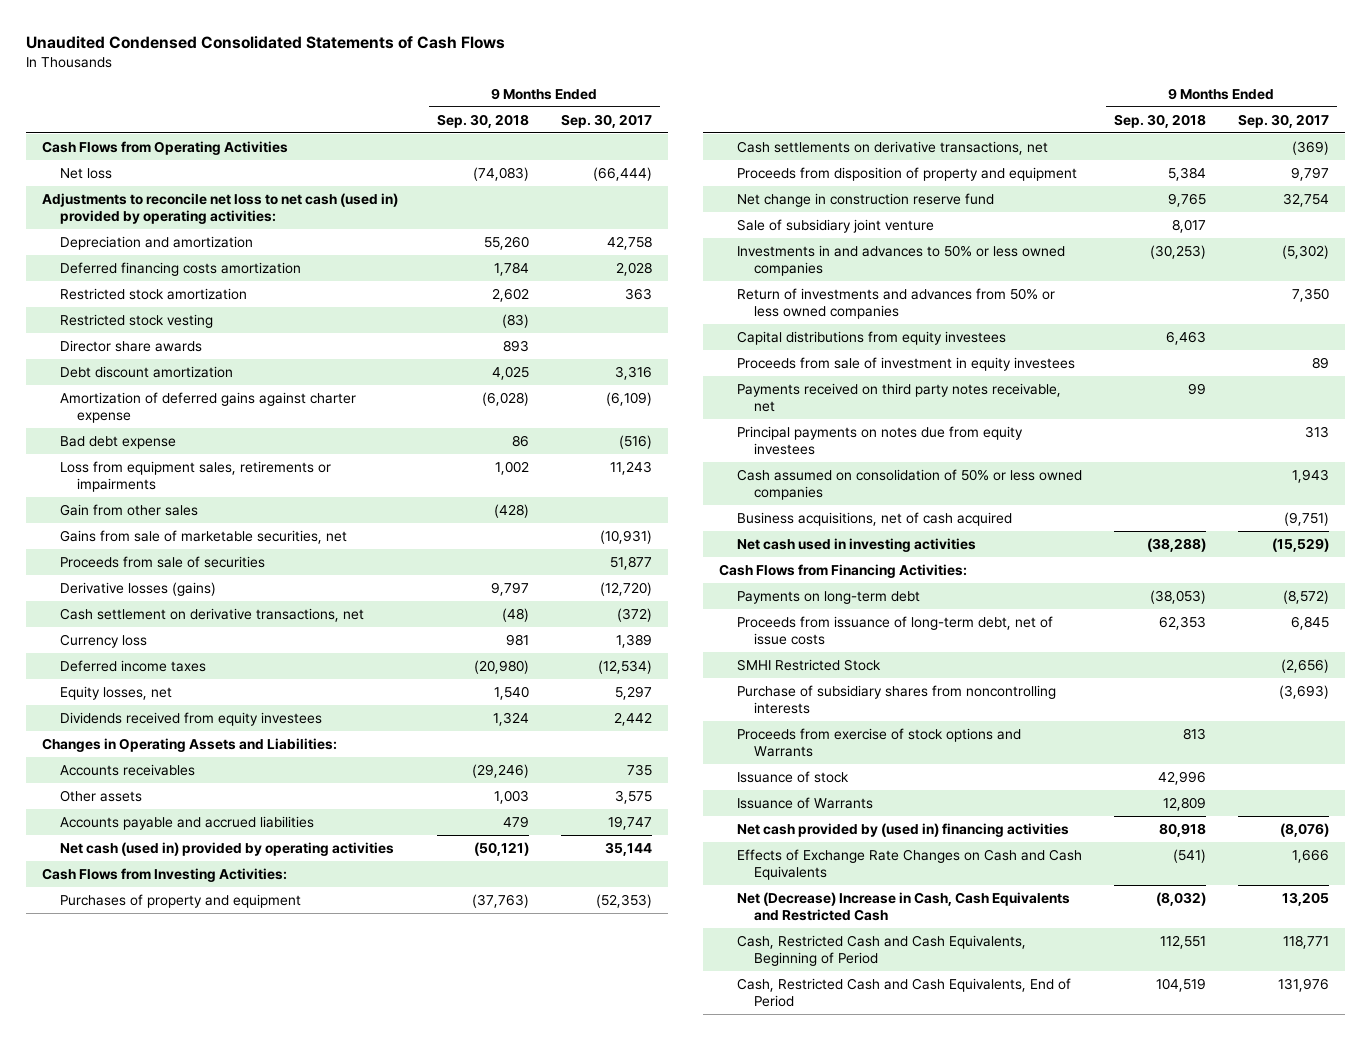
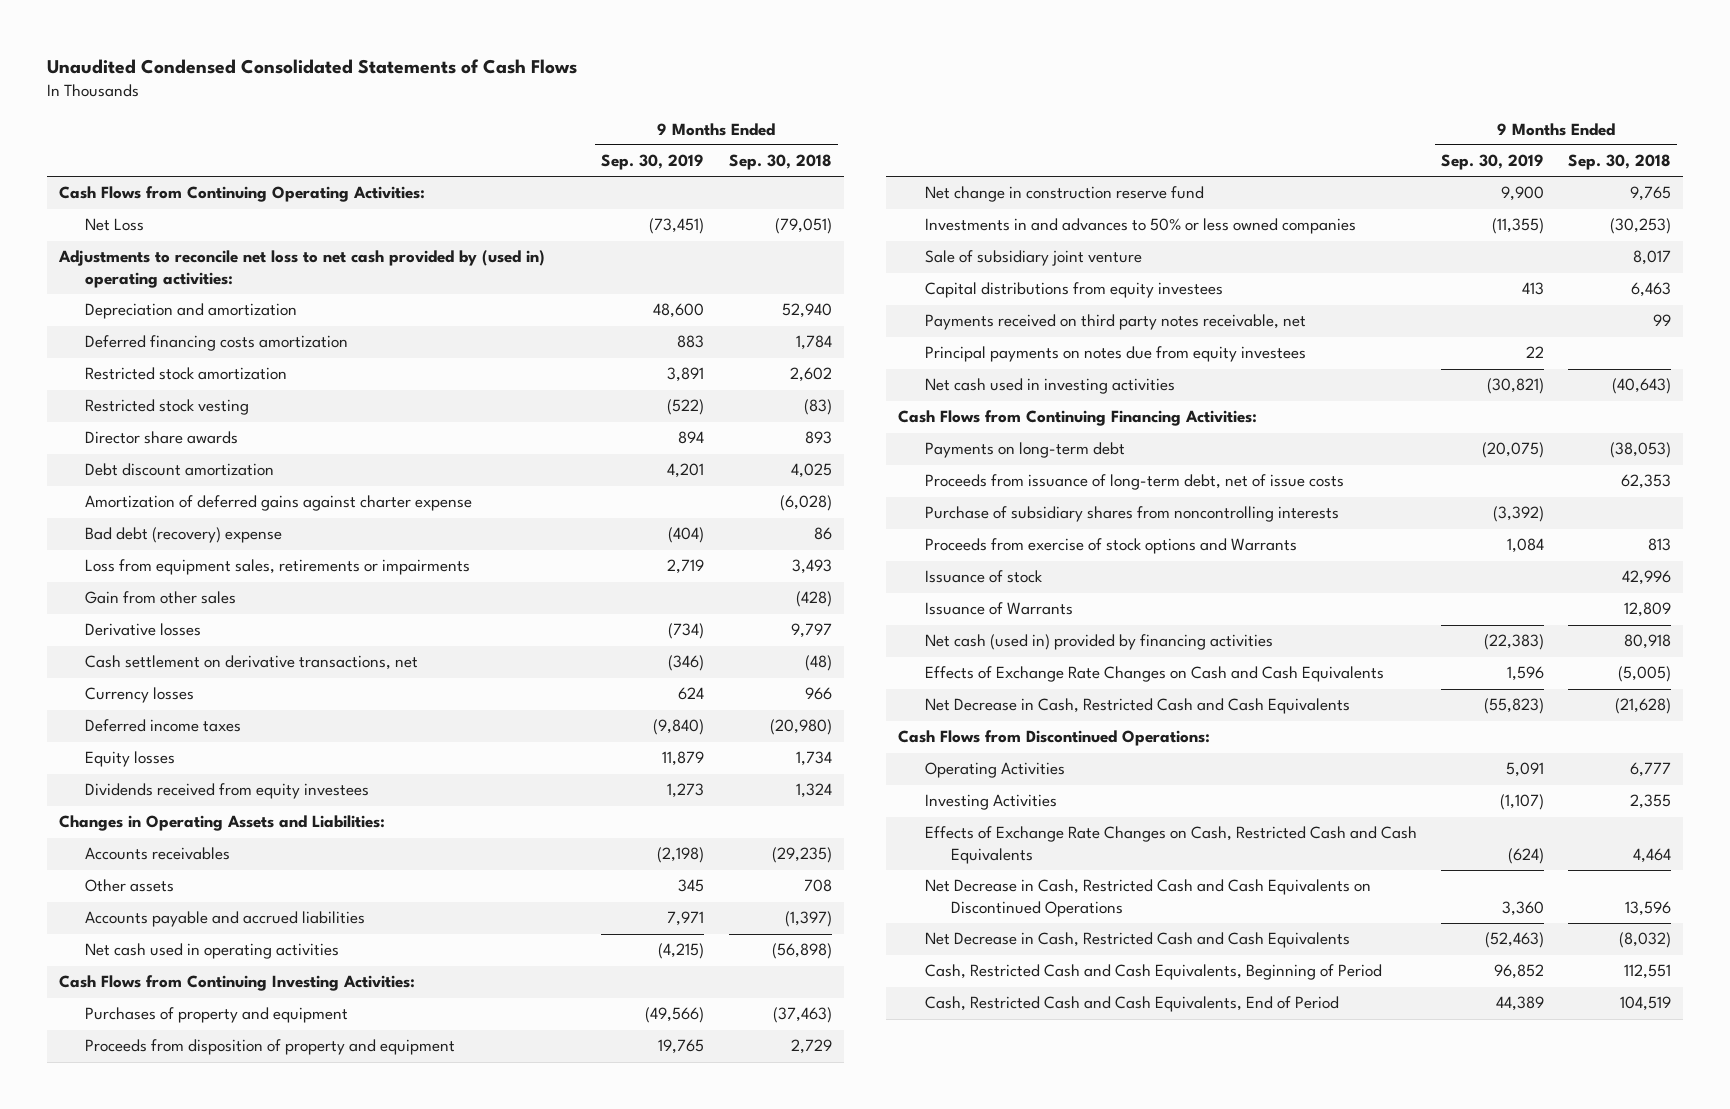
- | 9 Months Ended Sep. 30, 2018 | 9 Months Ended Sep. 30, 2017
+ | 9 Months Ended Sep. 30, 2019 | 9 Months Ended Sep. 30, 2018
- Cash Flows from Operating Activities
- Net loss | (74,083) | (66,444)
- Adjustments to reconcile net loss to net cash (used in) provided by operating activities:
- Depreciation and amortization | 55,260 | 42,758
+ Cash Flows from Continuing Operating Activities:
+ Net Loss | (73,451) | (79,051)
+ Adjustments to reconcile net loss to net cash provided by (used in) operating activities:
+ Depreciation and amortization | 48,600 | 52,940
- Bad debt expense | 86 | (516)
- Loss from equipment sales, retirements or impairments | 1,002 | 11,243
+ Bad debt (recovery) expense | (404) | 86
+ Loss from equipment sales, retirements or impairments | 2,719 | 3,493
- Gains from sale of marketable securities, net | | (10,931)
- Proceeds from sale of securities | | 51,877
- Derivative losses (gains) | 9,797 | (12,720)
+ Derivative losses | (734) | 9,797
- Currency loss | 981 | 1,389
+ Currency losses | 624 | 966
- Equity losses, net | 1,540 | 5,297
+ Equity losses | 11,879 | 1,734
- Accounts receivables | (29,246) | 735
- Other assets | 1,003 | 3,575
- Accounts payable and accrued liabilities | 479 | 19,747
- Net cash (used in) provided by operating activities | (50,121) | 35,144
- Cash Flows from Investing Activities:
- Purchases of property and equipment | (37,763) | (52,353)
- Cash settlements on derivative transactions, net | | (369)
- Proceeds from disposition of property and equipment | 5,384 | 9,797
+ Accounts receivables | (2,198) | (29,235)
+ Other assets | 345 | 708
+ Accounts payable and accrued liabilities | 7,971 | (1,397)
+ Net cash used in operating activities | (4,215) | (56,898)
+ Cash Flows from Continuing Investing Activities:
+ Purchases of property and equipment | (49,566) | (37,463)
+ Proceeds from disposition of property and equipment | 19,765 | 2,729
- Return of investments and advances from 50% or less owned companies | | 7,350
moved down: Sale of subsidiary joint venture | | 8,017
- Proceeds from sale of investment in equity investees | | 89
- Cash assumed on consolidation of 50% or less owned companies | | 1,943
- Business acquisitions, net of cash acquired | | (9,751)
- Net cash used in investing activities | (38,288) | (15,529)
- Cash Flows from Financing Activities:
+ Net cash used in investing activities | (30,821) | (40,643)
+ Cash Flows from Continuing Financing Activities:
- SMHI Restricted Stock | | (2,656)
- Net cash provided by (used in) financing activities | 80,918 | (8,076)
- Effects of Exchange Rate Changes on Cash and Cash Equivalents | (541) | 1,666
- Net (Decrease) Increase in Cash, Cash Equivalents and Restricted Cash | (8,032) | 13,205
+ Net cash (used in) provided by financing activities | (22,383) | 80,918
+ Effects of Exchange Rate Changes on Cash and Cash Equivalents | 1,596 | (5,005)
+ Net Decrease in Cash, Restricted Cash and Cash Equivalents | (55,823) | (21,628)
+ Cash Flows from Discontinued Operations:
+ Operating Activities | 5,091 | 6,777
+ Investing Activities | (1,107) | 2,355
+ Effects of Exchange Rate Changes on Cash, Restricted Cash and Cash Equivalents | (624) | 4,464
+ Net Decrease in Cash, Restricted Cash and Cash Equivalents on Discontinued Operations | 3,360 | 13,596
+ Net Decrease in Cash, Restricted Cash and Cash Equivalents | (52,463) | (8,032)

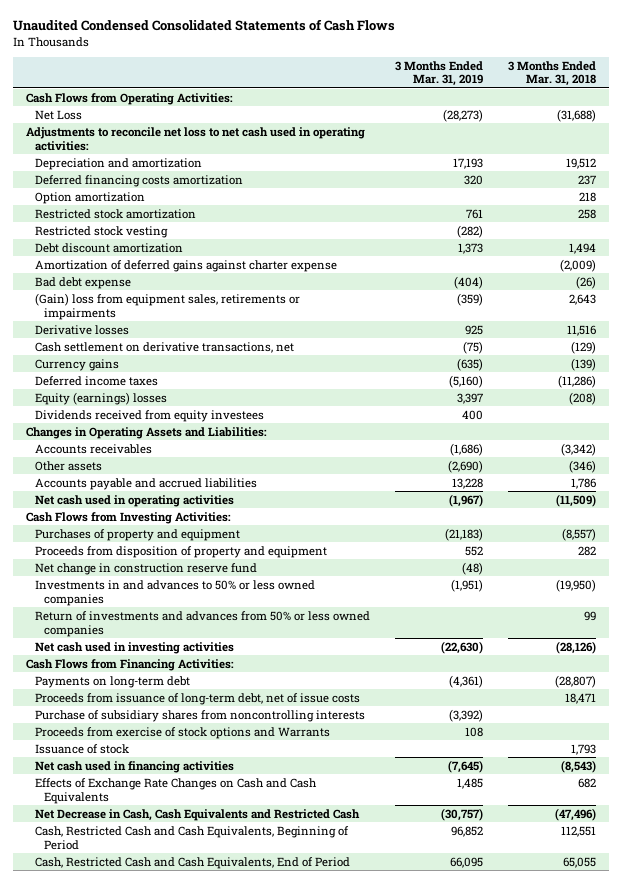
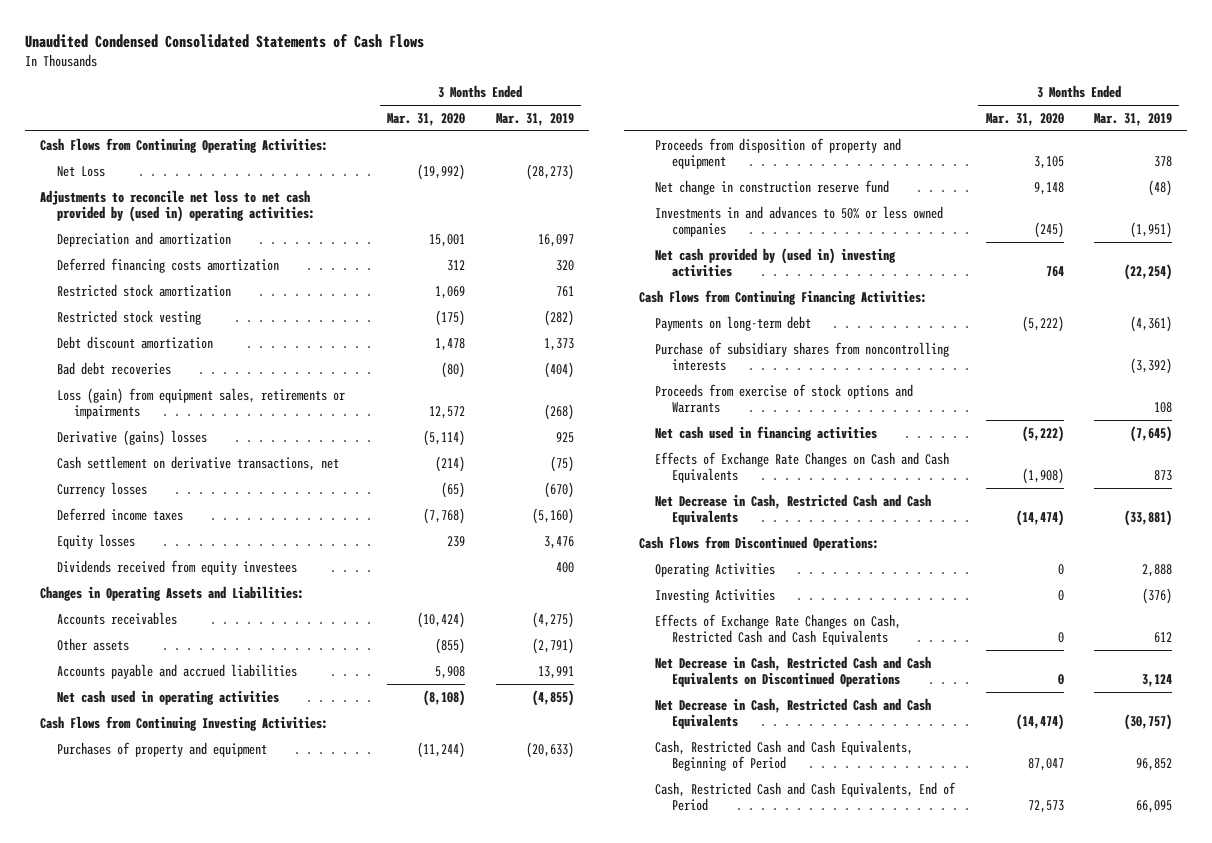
- | 3 Months Ended Mar. 31, 2019 | 3 Months Ended Mar. 31, 2018
+ | 3 Months Ended Mar. 31, 2020 | 3 Months Ended Mar. 31, 2019
- Cash Flows from Operating Activities:
+ Cash Flows from Continuing Operating Activities:
- Adjustments to reconcile net loss to net cash used in operating activities:
- Depreciation and amortization | 17,193 | 19,512
+ Adjustments to reconcile net loss to net cash provided by (used in) operating activities:
+ Depreciation and amortization | 15,001 | 16,097
- Option amortization | | 218
- Amortization of deferred gains against charter expense | | (2,009)
- Bad debt expense | (404) | (26)
- (Gain) loss from equipment sales, retirements or impairments | (359) | 2,643
- Derivative losses | 925 | 11,516
+ Bad debt recoveries | (80) | (404)
+ Loss (gain) from equipment sales, retirements or impairments | 12,572 | (268)
+ Derivative (gains) losses | (5,114) | 925
- Currency gains | (635) | (139)
+ Currency losses | (65) | (670)
- Equity (earnings) losses | 3,397 | (208)
+ Equity losses | 239 | 3,476
- Accounts receivables | (1,686) | (3,342)
- Other assets | (2,690) | (346)
- Accounts payable and accrued liabilities | 13,228 | 1,786
- Net cash used in operating activities | (1,967) | (11,509)
- Cash Flows from Investing Activities:
- Purchases of property and equipment | (21,183) | (8,557)
- Proceeds from disposition of property and equipment | 552 | 282
+ Accounts receivables | (10,424) | (4,275)
+ Other assets | (855) | (2,791)
+ Accounts payable and accrued liabilities | 5,908 | 13,991
+ Net cash used in operating activities | (8,108) | (4,855)
+ Cash Flows from Continuing Investing Activities:
+ Purchases of property and equipment | (11,244) | (20,633)
+ Proceeds from disposition of property and equipment | 3,105 | 378
- Return of investments and advances from 50% or less owned companies | | 99
- Net cash used in investing activities | (22,630) | (28,126)
- Cash Flows from Financing Activities:
+ Net cash provided by (used in) investing activities | 764 | (22,254)
+ Cash Flows from Continuing Financing Activities:
- Proceeds from issuance of long-term debt, net of issue costs | | 18,471
- Issuance of stock | | 1,793
- Effects of Exchange Rate Changes on Cash and Cash Equivalents | 1,485 | 682
- Net Decrease in Cash, Cash Equivalents and Restricted Cash | (30,757) | (47,496)
+ Effects of Exchange Rate Changes on Cash and Cash Equivalents | (1,908) | 873
+ Net Decrease in Cash, Restricted Cash and Cash Equivalents | (14,474) | (33,881)
+ Cash Flows from Discontinued Operations:
+ Operating Activities | 0 | 2,888
+ Investing Activities | 0 | (376)
+ Effects of Exchange Rate Changes on Cash, Restricted Cash and Cash Equivalents | 0 | 612
+ Net Decrease in Cash, Restricted Cash and Cash Equivalents on Discontinued Operations | 0 | 3,124
+ Net Decrease in Cash, Restricted Cash and Cash Equivalents | (14,474) | (30,757)

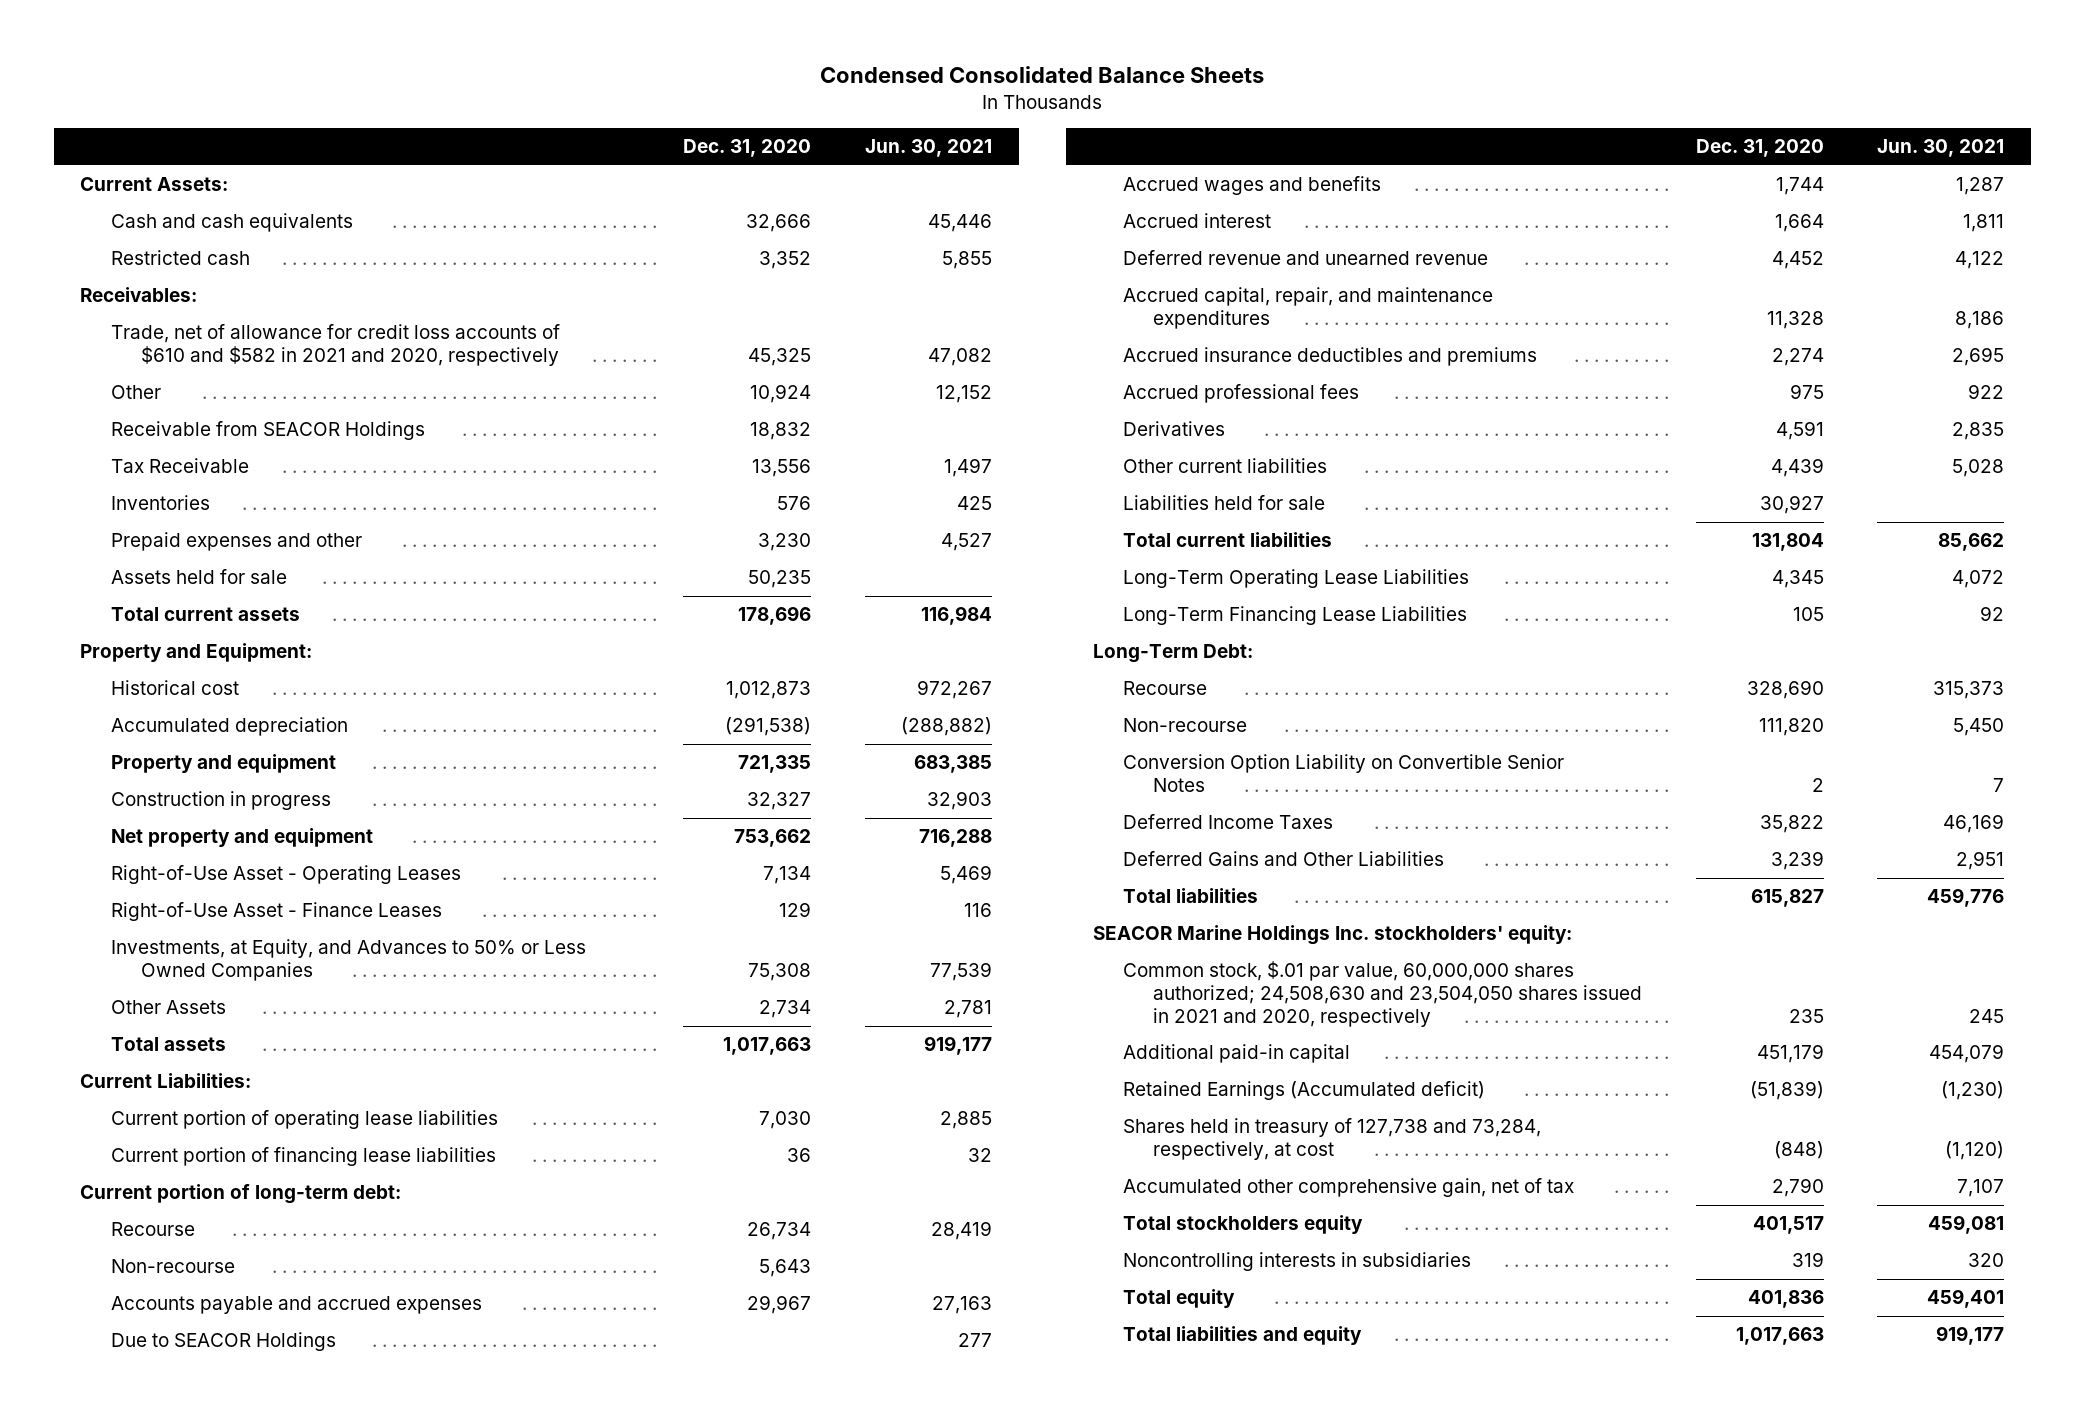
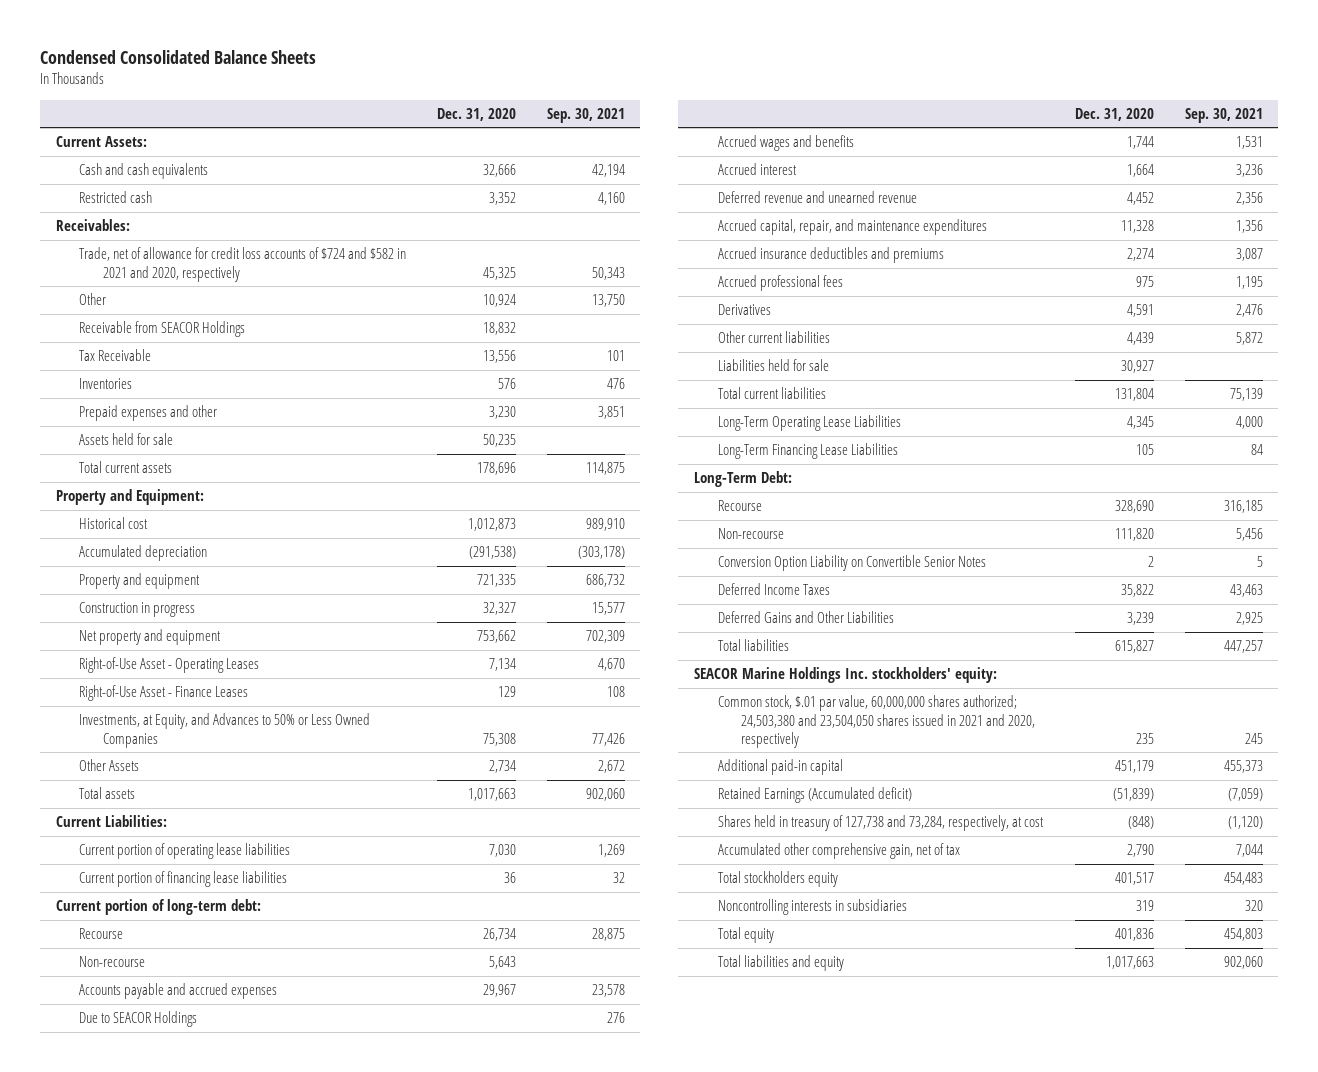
- | Dec. 31, 2020 | Jun. 30, 2021
+ | Dec. 31, 2020 | Sep. 30, 2021
- Trade, net of allowance for credit loss accounts of $610 and $582 in 2021 and 2020, respectively | 45,325 | 47,082
+ Trade, net of allowance for credit loss accounts of $724 and $582 in 2021 and 2020, respectively | 45,325 | 50,343
- Common stock, $.01 par value, 60,000,000 shares authorized; 24,508,630 and 23,504,050 shares issued in 2021 and 2020, respectively | 235 | 245
+ Common stock, $.01 par value, 60,000,000 shares authorized; 24,503,380 and 23,504,050 shares issued in 2021 and 2020, respectively | 235 | 245

